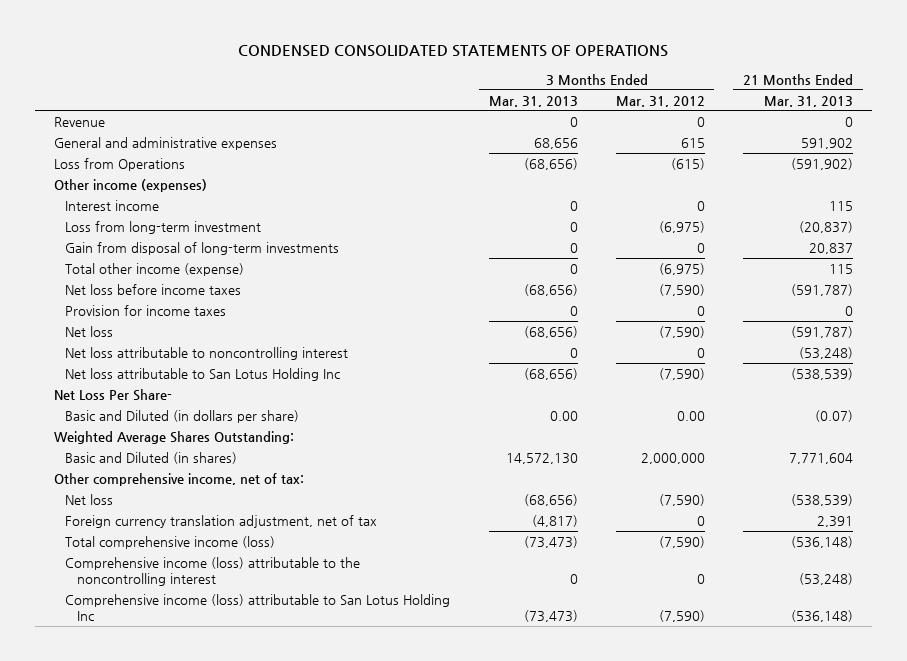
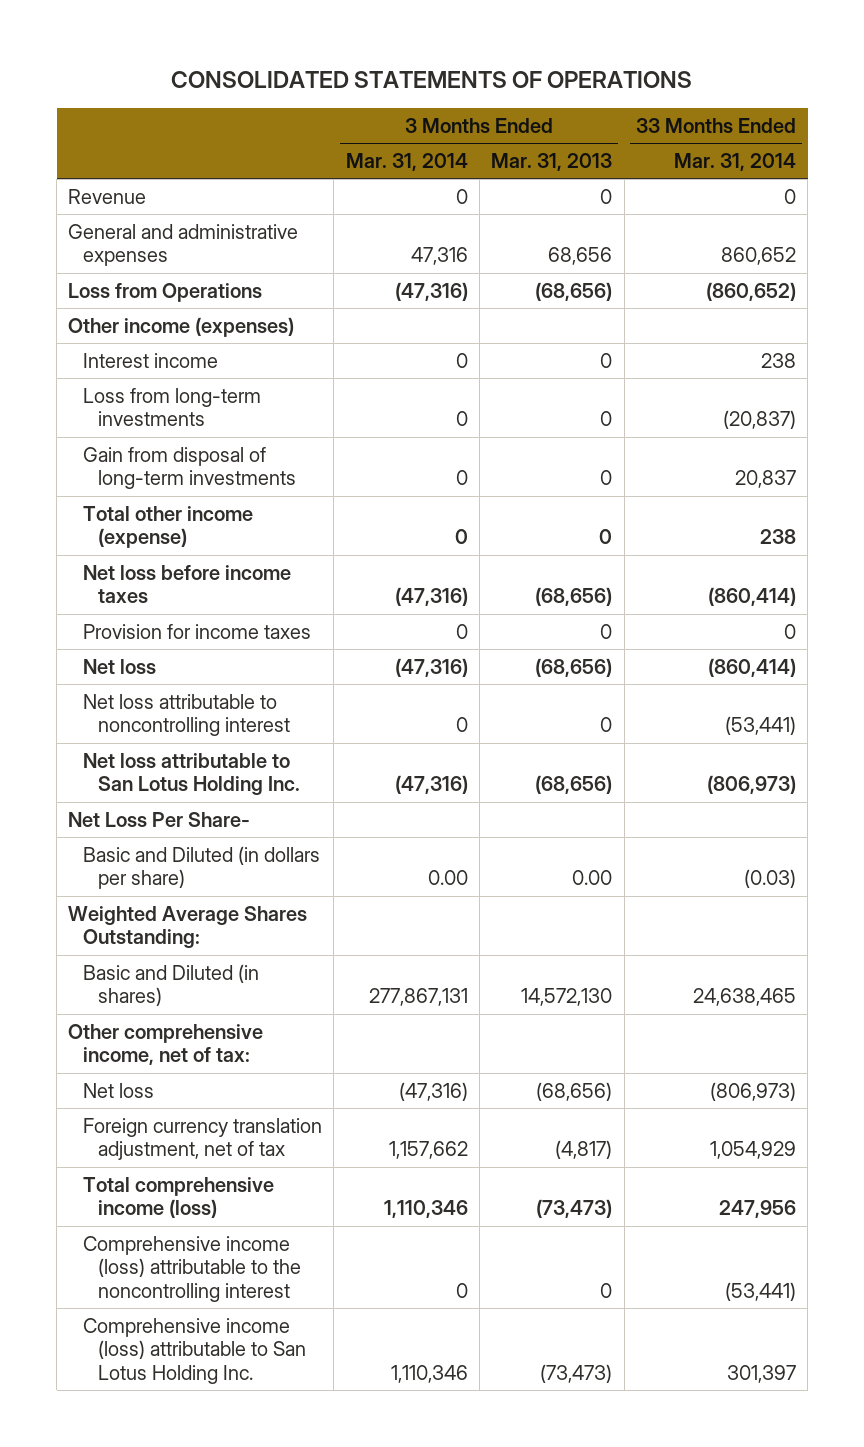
- CONDENSED CONSOLIDATED STATEMENTS OF OPERATIONS
+ CONSOLIDATED STATEMENTS OF OPERATIONS
- | 3 Months Ended Mar. 31, 2013 | 3 Months Ended Mar. 31, 2012 | 21 Months Ended Mar. 31, 2013
+ | 3 Months Ended Mar. 31, 2014 | 3 Months Ended Mar. 31, 2013 | 33 Months Ended Mar. 31, 2014
- Loss from long-term investment | 0 | (6,975) | (20,837)
+ Loss from long-term investments | 0 | 0 | (20,837)
- Net loss attributable to San Lotus Holding Inc | (68,656) | (7,590) | (538,539)
+ Net loss attributable to San Lotus Holding Inc. | (47,316) | (68,656) | (806,973)
- Comprehensive income (loss) attributable to San Lotus Holding Inc | (73,473) | (7,590) | (536,148)
+ Comprehensive income (loss) attributable to San Lotus Holding Inc. | 1,110,346 | (73,473) | 301,397

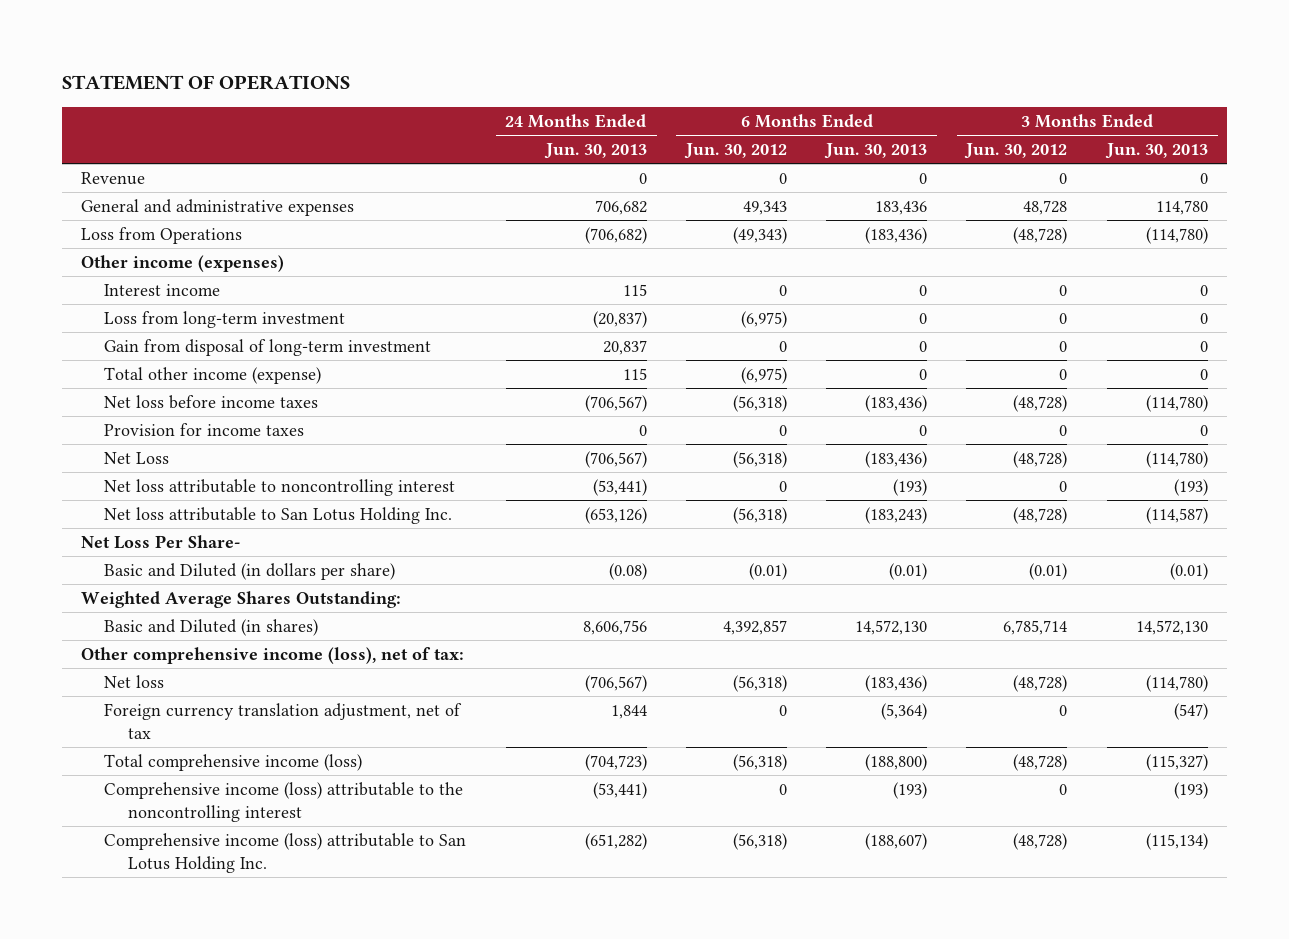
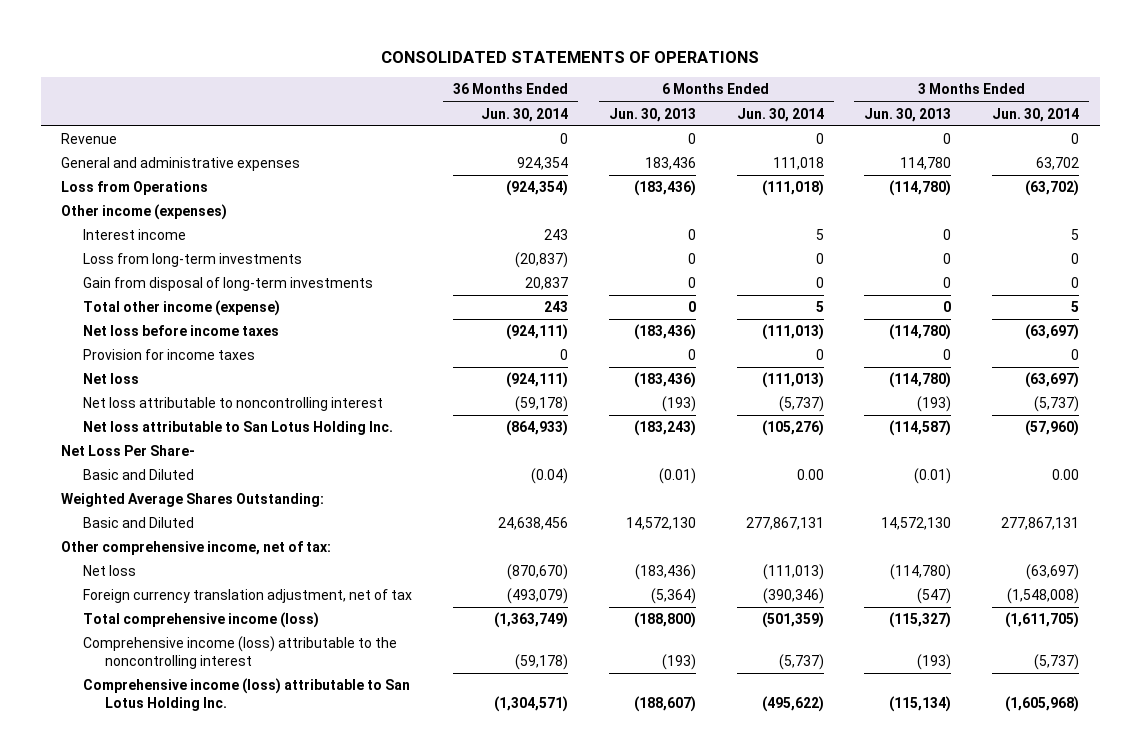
- STATEMENT OF OPERATIONS
+ CONSOLIDATED STATEMENTS OF OPERATIONS
- | 24 Months Ended Jun. 30, 2013 | 6 Months Ended Jun. 30, 2012 | 6 Months Ended Jun. 30, 2013 | 3 Months Ended Jun. 30, 2012 | 3 Months Ended Jun. 30, 2013
+ | 36 Months Ended Jun. 30, 2014 | 6 Months Ended Jun. 30, 2013 | 6 Months Ended Jun. 30, 2014 | 3 Months Ended Jun. 30, 2013 | 3 Months Ended Jun. 30, 2014
- Loss from long-term investment | (20,837) | (6,975) | 0 | 0 | 0
- Gain from disposal of long-term investment | 20,837 | 0 | 0 | 0 | 0
+ Loss from long-term investments | (20,837) | 0 | 0 | 0 | 0
+ Gain from disposal of long-term investments | 20,837 | 0 | 0 | 0 | 0
- Net Loss | (706,567) | (56,318) | (183,436) | (48,728) | (114,780)
+ Net loss | (924,111) | (183,436) | (111,013) | (114,780) | (63,697)
- Basic and Diluted (in dollars per share) | (0.08) | (0.01) | (0.01) | (0.01) | (0.01)
+ Basic and Diluted | (0.04) | (0.01) | 0.00 | (0.01) | 0.00
- Basic and Diluted (in shares) | 8,606,756 | 4,392,857 | 14,572,130 | 6,785,714 | 14,572,130
- Other comprehensive income (loss), net of tax:
+ Basic and Diluted | 24,638,456 | 14,572,130 | 277,867,131 | 14,572,130 | 277,867,131
+ Other comprehensive income, net of tax:

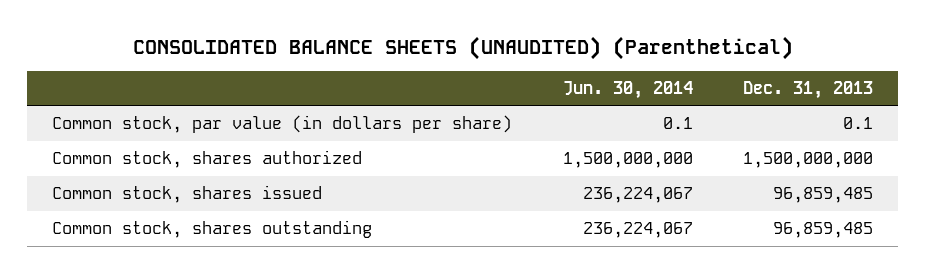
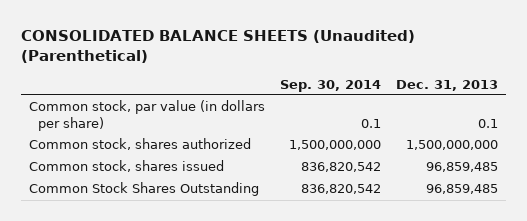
- CONSOLIDATED BALANCE SHEETS (UNAUDITED) (Parenthetical)
+ CONSOLIDATED BALANCE SHEETS (Unaudited) (Parenthetical)
- | Jun. 30, 2014 | Dec. 31, 2013
+ | Sep. 30, 2014 | Dec. 31, 2013
- Common stock, shares outstanding | 236,224,067 | 96,859,485
+ Common Stock Shares Outstanding | 836,820,542 | 96,859,485

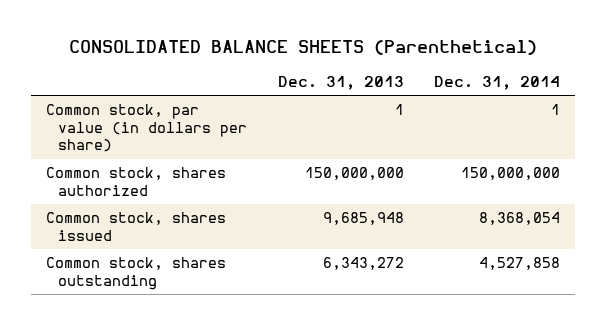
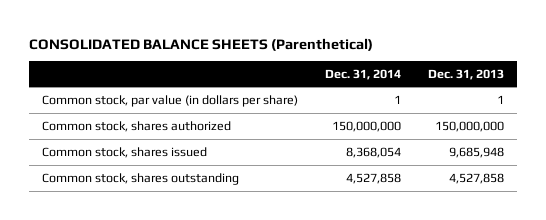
- | Dec. 31, 2013 | Dec. 31, 2014
+ | Dec. 31, 2014 | Dec. 31, 2013
- Common stock, shares outstanding | 6,343,272 | 4,527,858
+ Common stock, shares outstanding | 4,527,858 | 4,527,858

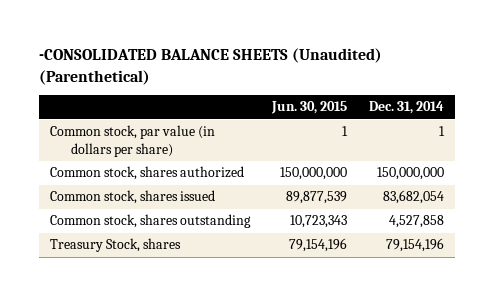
- CONSOLIDATED BALANCE SHEETS (Parenthetical)
+ -CONSOLIDATED BALANCE SHEETS (Unaudited) (Parenthetical)
- | Dec. 31, 2014 | Dec. 31, 2013
+ | Jun. 30, 2015 | Dec. 31, 2014
- Common stock, shares issued | 8,368,054 | 9,685,948
+ Common stock, shares issued | 89,877,539 | 83,682,054
+ Treasury Stock, shares | 79,154,196 | 79,154,196

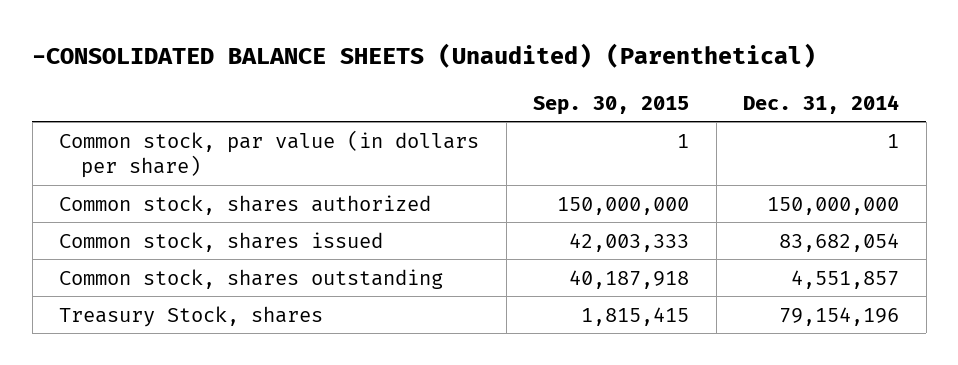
- | Jun. 30, 2015 | Dec. 31, 2014
+ | Sep. 30, 2015 | Dec. 31, 2014
- Common stock, shares outstanding | 10,723,343 | 4,527,858
+ Common stock, shares outstanding | 40,187,918 | 4,551,857

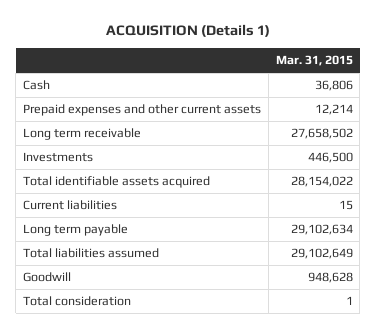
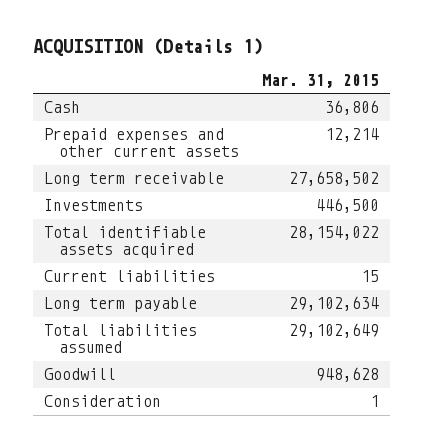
- Total consideration | 1
+ Consideration | 1

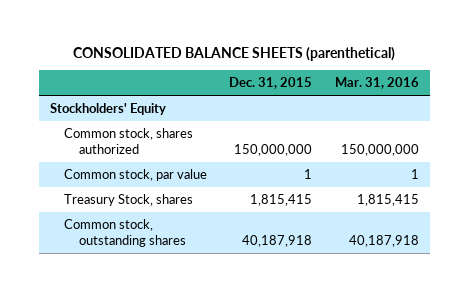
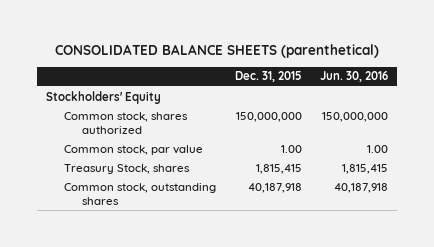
- | Dec. 31, 2015 | Mar. 31, 2016
+ | Dec. 31, 2015 | Jun. 30, 2016
- Common stock, par value | 1 | 1
+ Common stock, par value | 1.00 | 1.00

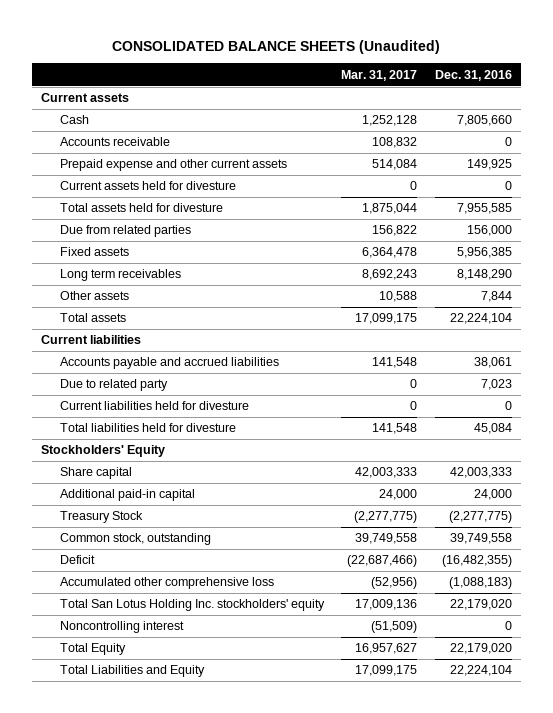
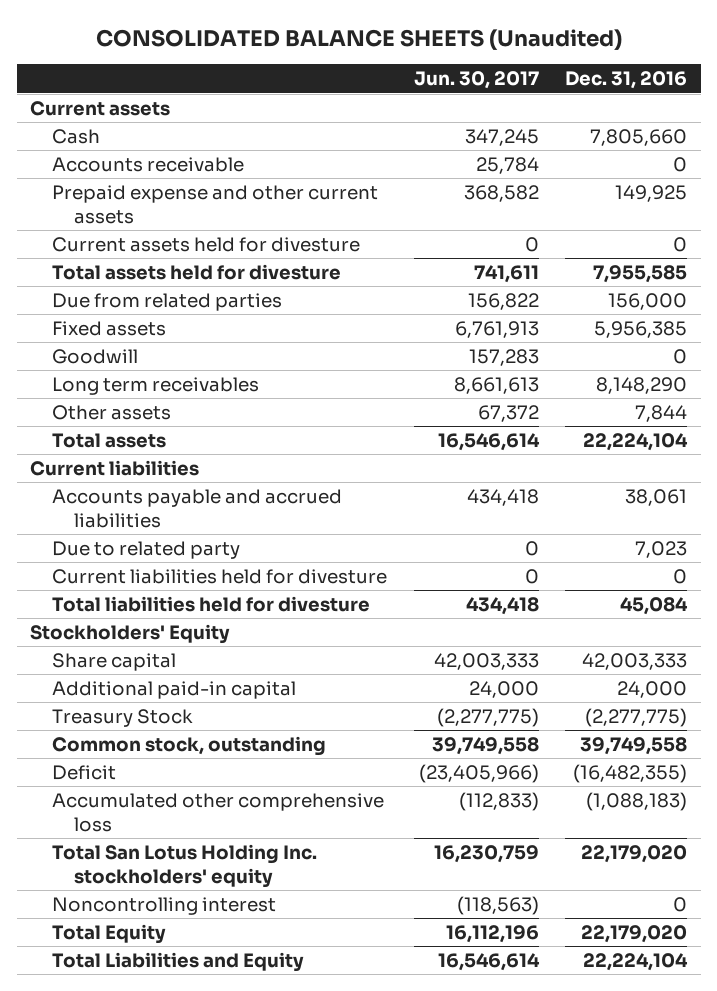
- | Mar. 31, 2017 | Dec. 31, 2016
+ | Jun. 30, 2017 | Dec. 31, 2016
+ Goodwill | 157,283 | 0

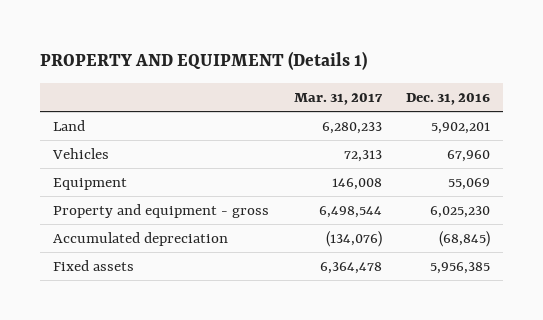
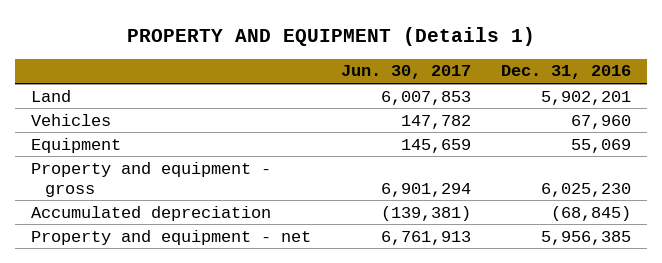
- | Mar. 31, 2017 | Dec. 31, 2016
+ | Jun. 30, 2017 | Dec. 31, 2016
- Fixed assets | 6,364,478 | 5,956,385
+ Property and equipment - net | 6,761,913 | 5,956,385

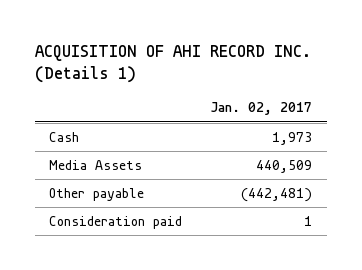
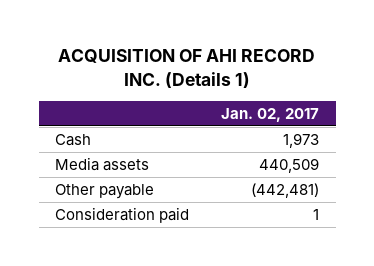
- Media Assets | 440,509
+ Media assets | 440,509

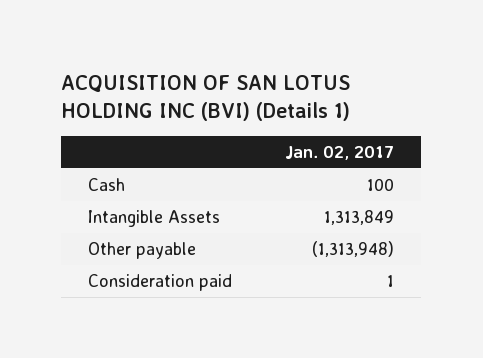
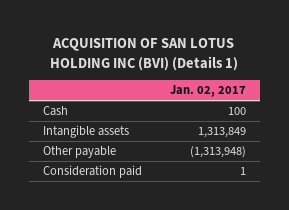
- Intangible Assets | 1,313,849
+ Intangible assets | 1,313,849

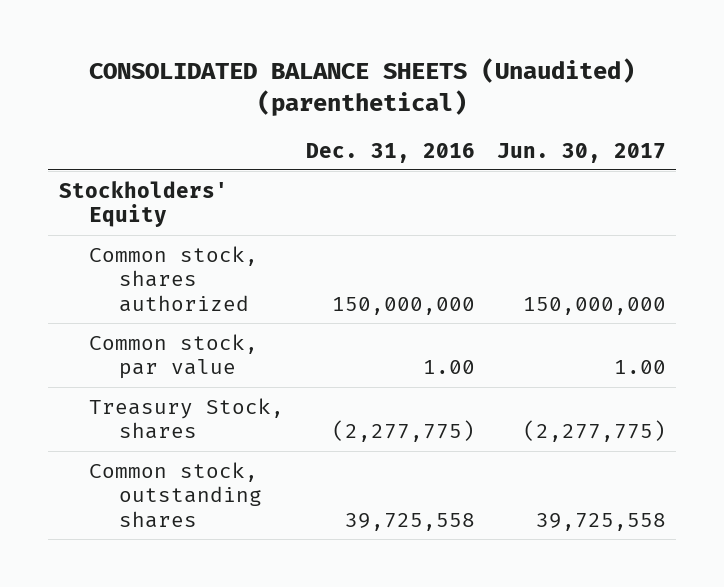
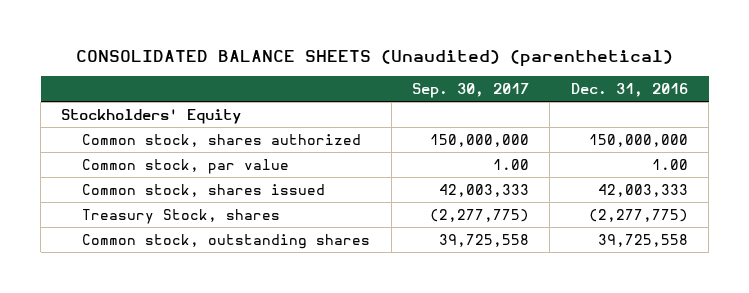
- | Dec. 31, 2016 | Jun. 30, 2017
+ | Sep. 30, 2017 | Dec. 31, 2016
+ Common stock, shares issued | 42,003,333 | 42,003,333

